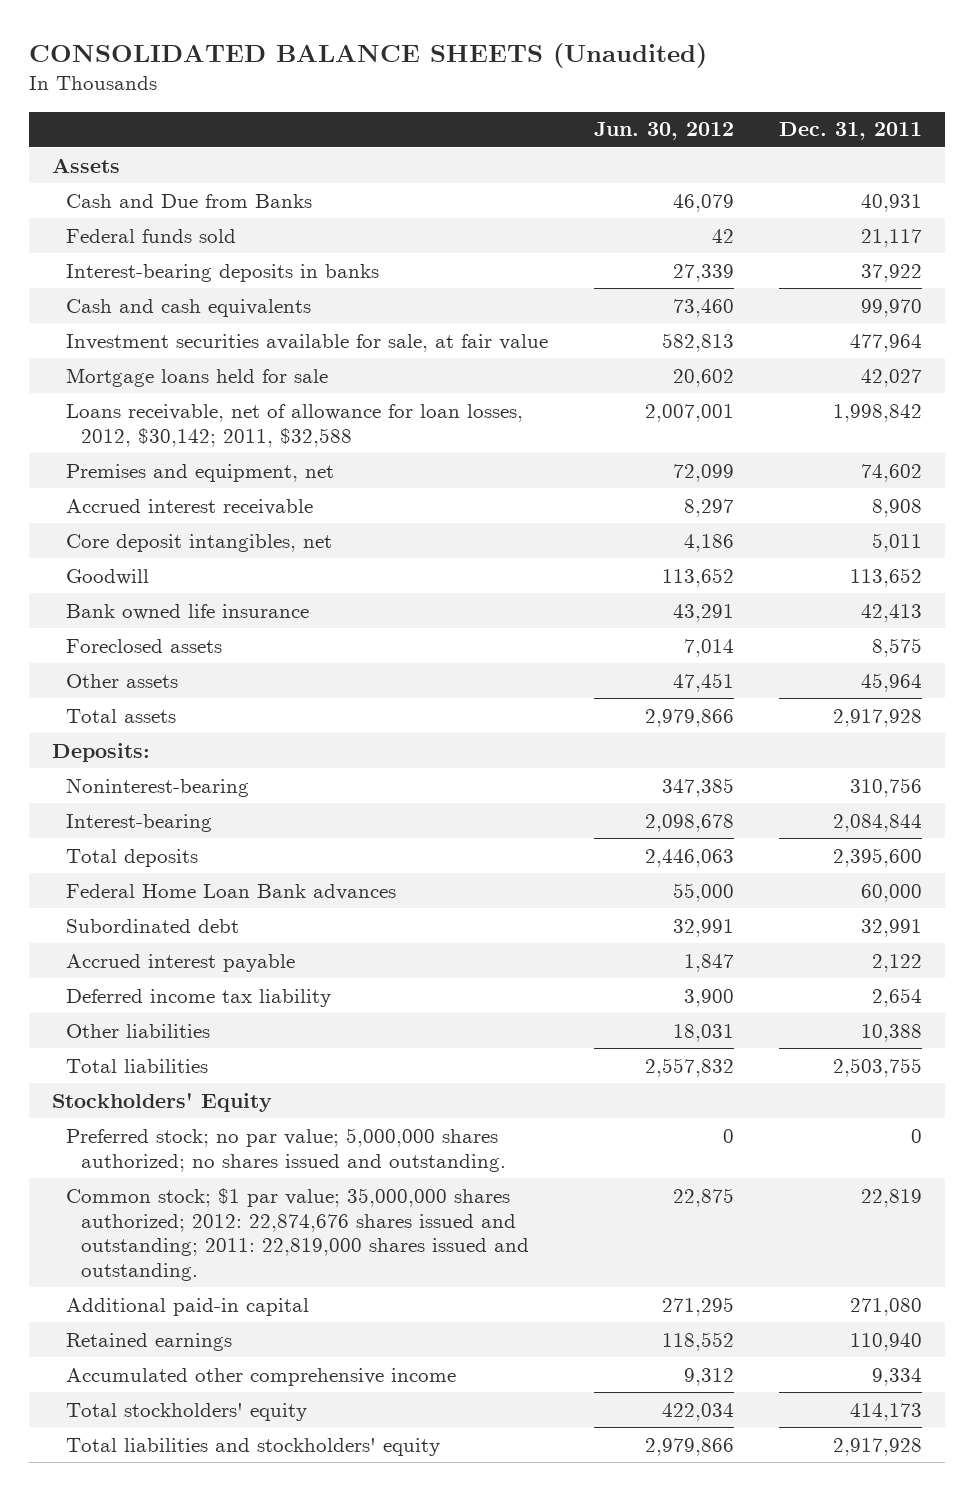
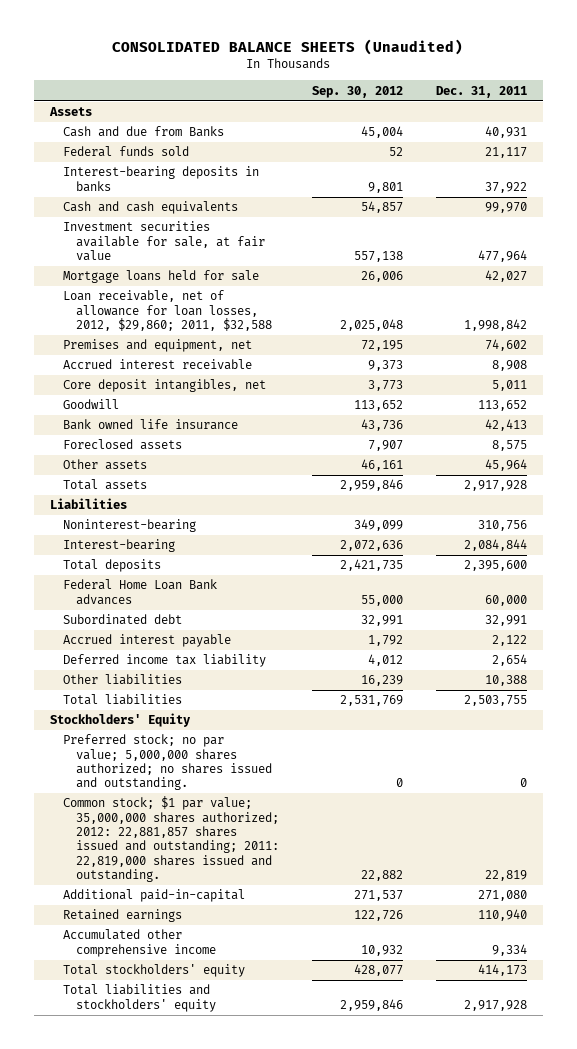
- | Jun. 30, 2012 | Dec. 31, 2011
+ | Sep. 30, 2012 | Dec. 31, 2011
- Cash and Due from Banks | 46,079 | 40,931
+ Cash and due from Banks | 45,004 | 40,931
- Loans receivable, net of allowance for loan losses, 2012, $30,142; 2011, $32,588 | 2,007,001 | 1,998,842
+ Loan receivable, net of allowance for loan losses, 2012, $29,860; 2011, $32,588 | 2,025,048 | 1,998,842
- Deposits:
+ Liabilities
- Common stock; $1 par value; 35,000,000 shares authorized; 2012: 22,874,676 shares issued and outstanding; 2011: 22,819,000 shares issued and outstanding. | 22,875 | 22,819
- Additional paid-in capital | 271,295 | 271,080
+ Common stock; $1 par value; 35,000,000 shares authorized; 2012: 22,881,857 shares issued and outstanding; 2011: 22,819,000 shares issued and outstanding. | 22,882 | 22,819
+ Additional paid-in-capital | 271,537 | 271,080

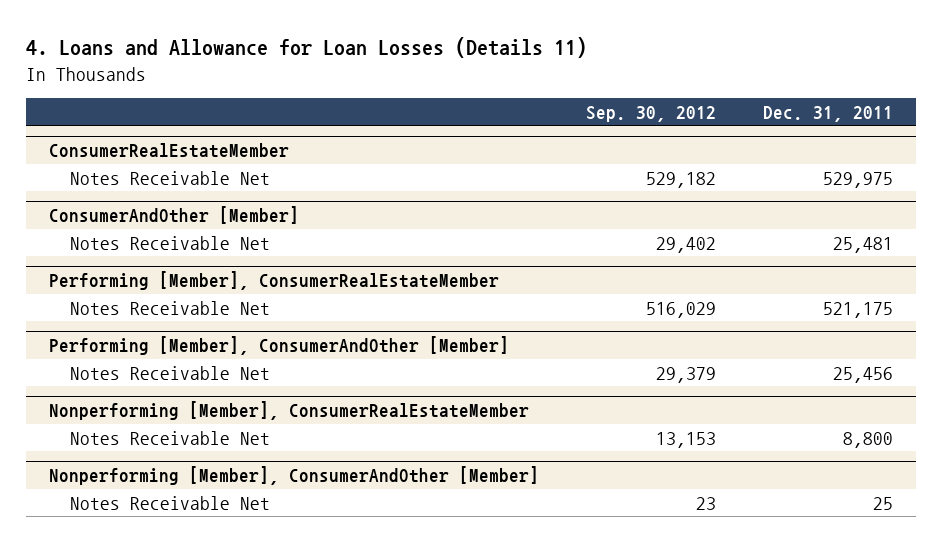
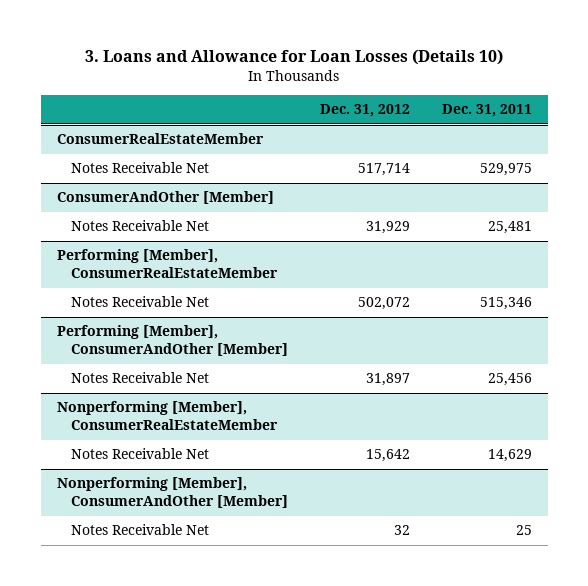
- 4. Loans and Allowance for Loan Losses (Details 11)
+ 3. Loans and Allowance for Loan Losses (Details 10)
- | Sep. 30, 2012 | Dec. 31, 2011
+ | Dec. 31, 2012 | Dec. 31, 2011
@ Performing [Member], ConsumerRealEstateMember
- Notes Receivable Net | 516,029 | 521,175
+ Notes Receivable Net | 502,072 | 515,346
@ Nonperforming [Member], ConsumerRealEstateMember
- Notes Receivable Net | 13,153 | 8,800
+ Notes Receivable Net | 15,642 | 14,629

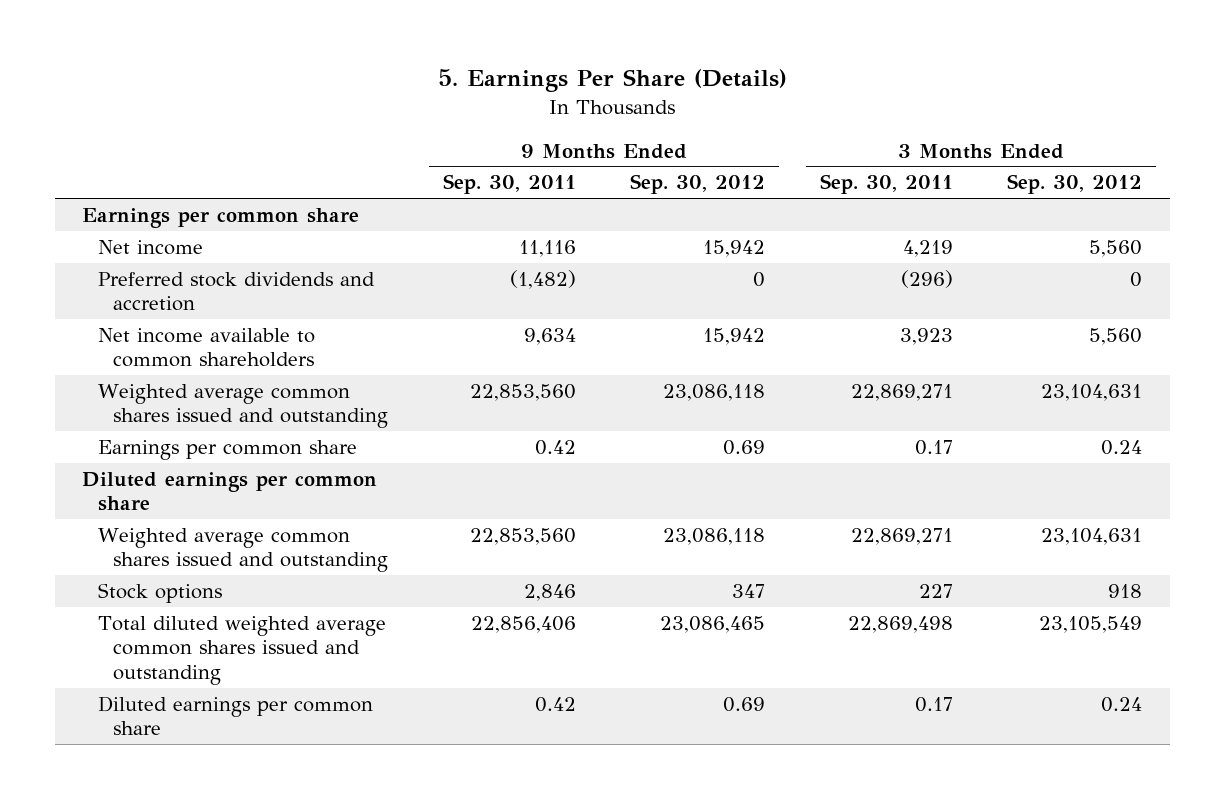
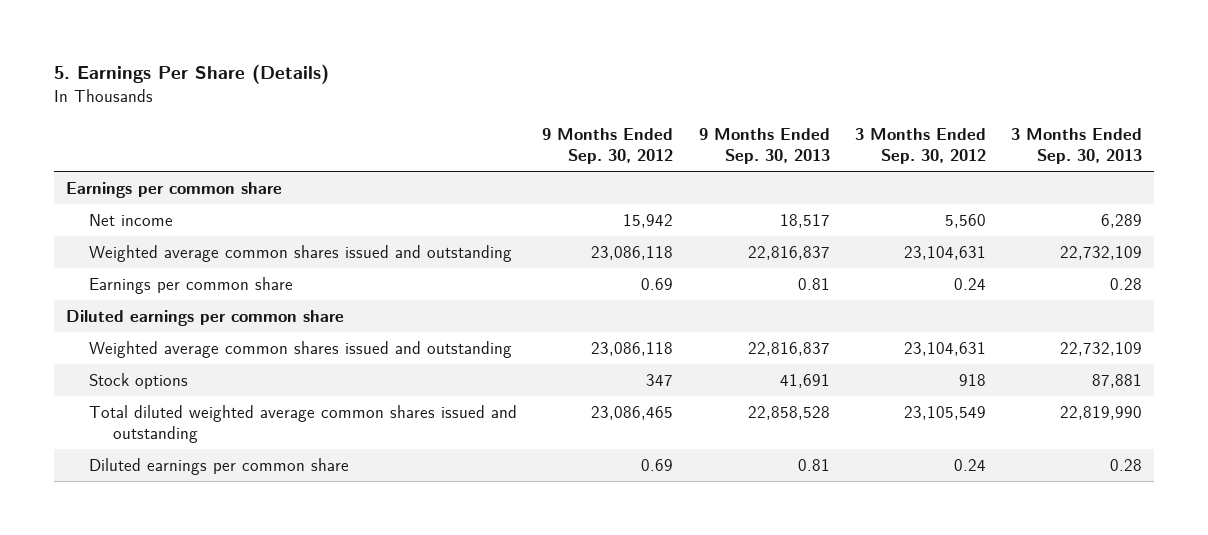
- | 9 Months Ended Sep. 30, 2011 | 9 Months Ended Sep. 30, 2012 | 3 Months Ended Sep. 30, 2011 | 3 Months Ended Sep. 30, 2012
+ | 9 Months Ended Sep. 30, 2012 | 9 Months Ended Sep. 30, 2013 | 3 Months Ended Sep. 30, 2012 | 3 Months Ended Sep. 30, 2013
- Preferred stock dividends and accretion | (1,482) | 0 | (296) | 0
- Net income available to common shareholders | 9,634 | 15,942 | 3,923 | 5,560

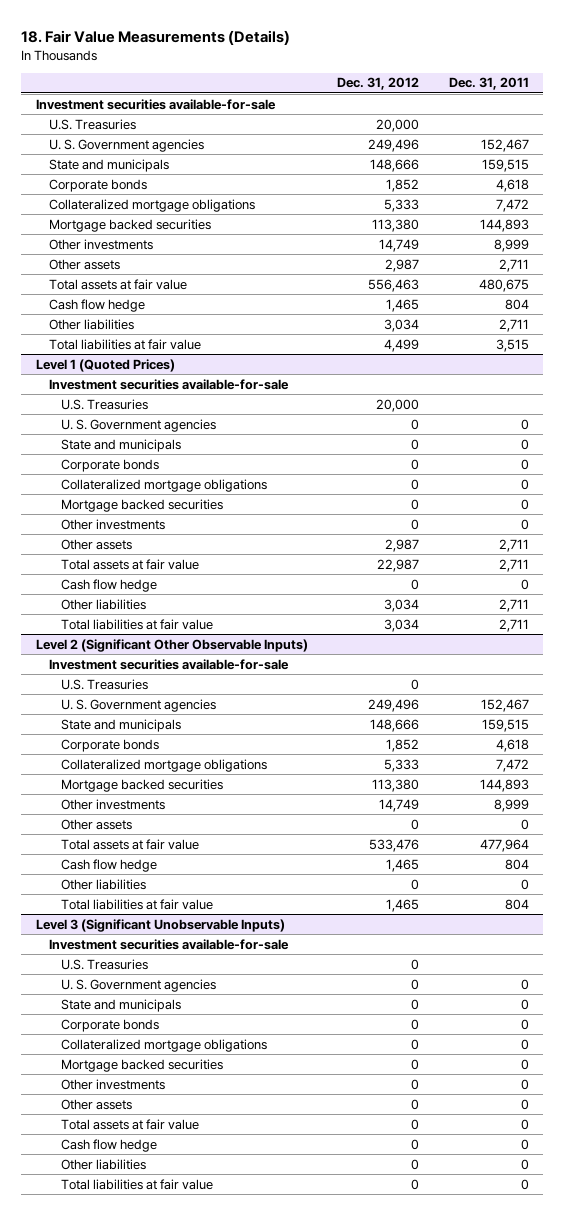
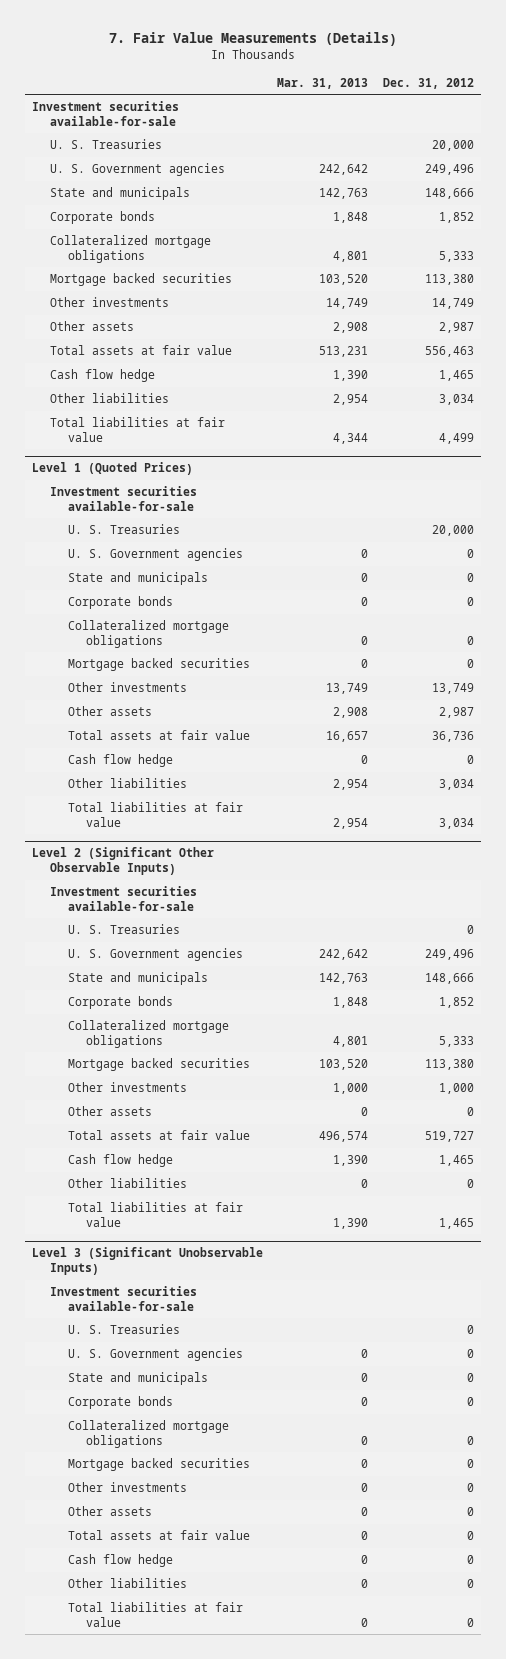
- 18. Fair Value Measurements (Details)
+ 7. Fair Value Measurements (Details)
- | Dec. 31, 2012 | Dec. 31, 2011
+ | Mar. 31, 2013 | Dec. 31, 2012
- U.S. Treasuries | 20,000 |
+ U. S. Treasuries | | 20,000
@ Level 1 (Quoted Prices)
- U.S. Treasuries | 20,000 |
+ U. S. Treasuries | | 20,000
- Other investments | 0 | 0
+ Other investments | 13,749 | 13,749
- Total assets at fair value | 22,987 | 2,711
+ Total assets at fair value | 16,657 | 36,736
@ Level 2 (Significant Other Observable Inputs)
- U.S. Treasuries | 0 |
+ U. S. Treasuries | | 0
- Other investments | 14,749 | 8,999
+ Other investments | 1,000 | 1,000
- Total assets at fair value | 533,476 | 477,964
+ Total assets at fair value | 496,574 | 519,727
@ Level 3 (Significant Unobservable Inputs)
- U.S. Treasuries | 0 |
+ U. S. Treasuries | | 0

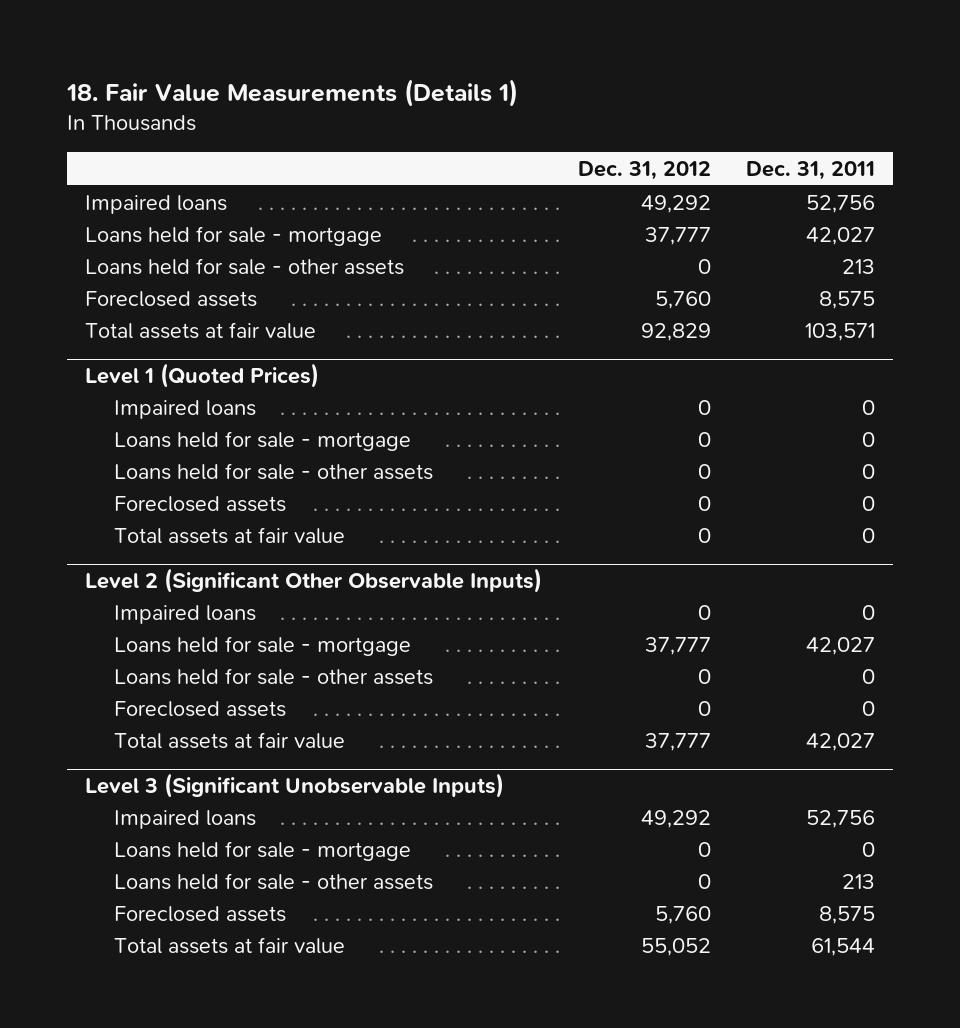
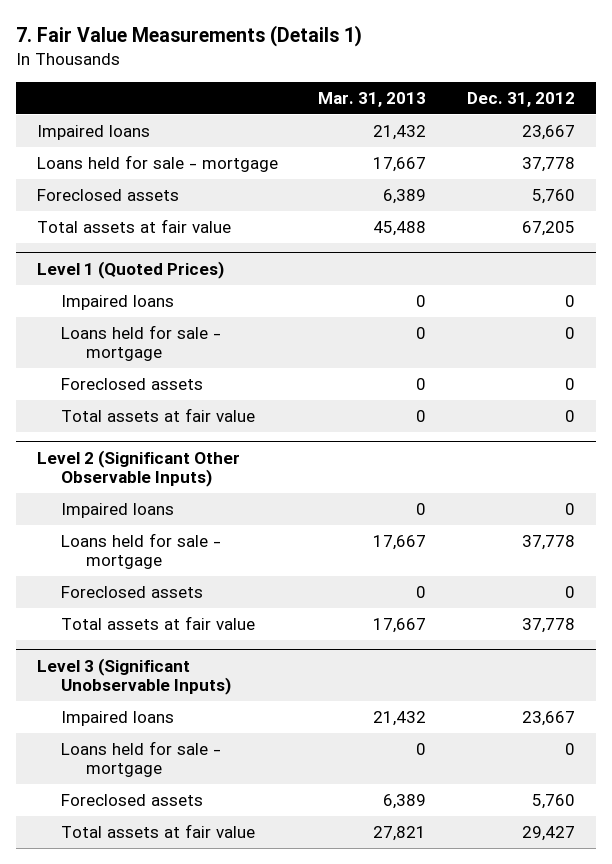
- 18. Fair Value Measurements (Details 1)
+ 7. Fair Value Measurements (Details 1)
- | Dec. 31, 2012 | Dec. 31, 2011
+ | Mar. 31, 2013 | Dec. 31, 2012
- Impaired loans | 49,292 | 52,756
- Loans held for sale - mortgage | 37,777 | 42,027
- Loans held for sale - other assets | 0 | 213
+ Impaired loans | 21,432 | 23,667
+ Loans held for sale - mortgage | 17,667 | 37,778
- Total assets at fair value | 92,829 | 103,571
+ Total assets at fair value | 45,488 | 67,205
@ Level 1 (Quoted Prices)
- Loans held for sale - other assets | 0 | 0
@ Level 2 (Significant Other Observable Inputs)
- Loans held for sale - mortgage | 37,777 | 42,027
- Loans held for sale - other assets | 0 | 0
+ Loans held for sale - mortgage | 17,667 | 37,778
- Total assets at fair value | 37,777 | 42,027
+ Total assets at fair value | 17,667 | 37,778
@ Level 3 (Significant Unobservable Inputs)
- Impaired loans | 49,292 | 52,756
+ Impaired loans | 21,432 | 23,667
- Loans held for sale - other assets | 0 | 213
- Total assets at fair value | 55,052 | 61,544
+ Total assets at fair value | 27,821 | 29,427

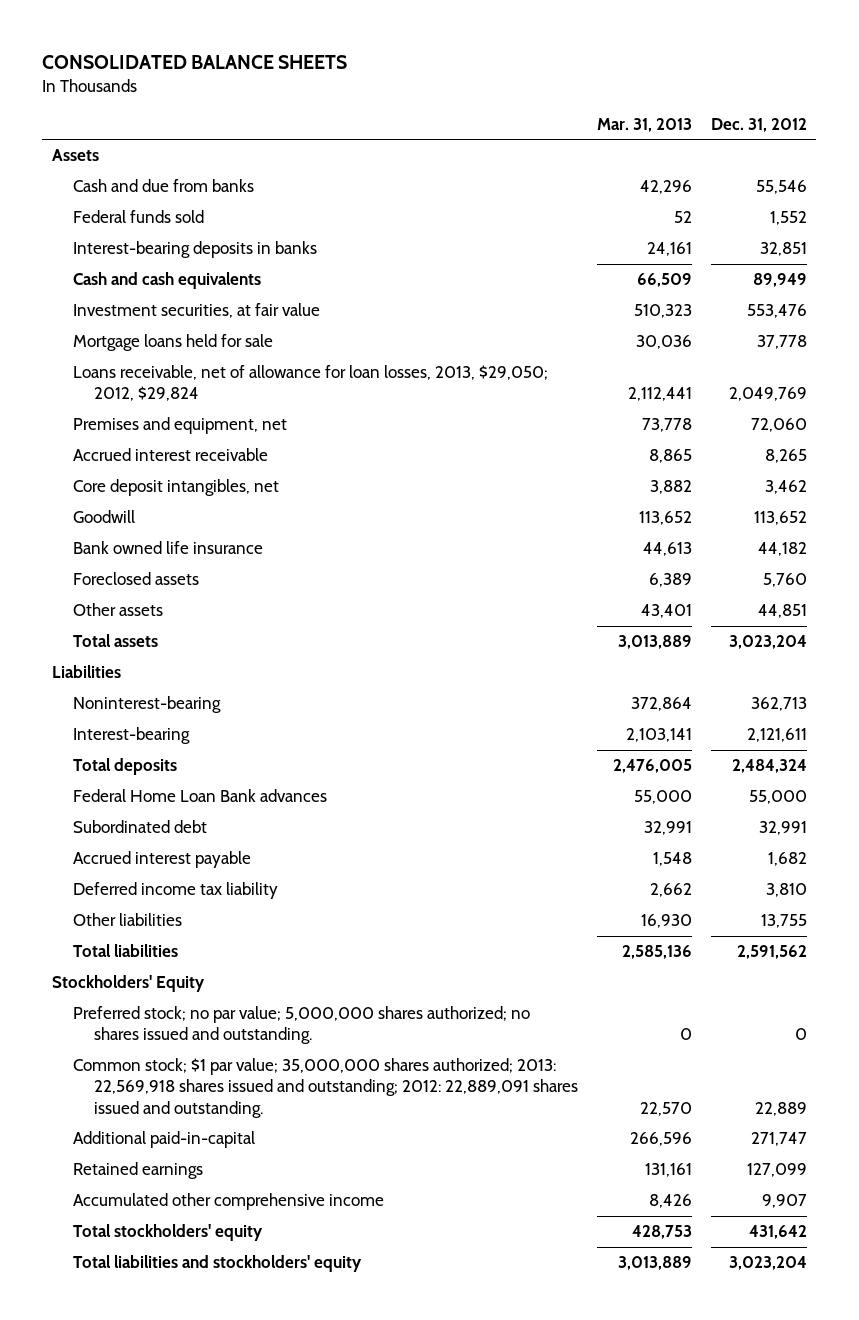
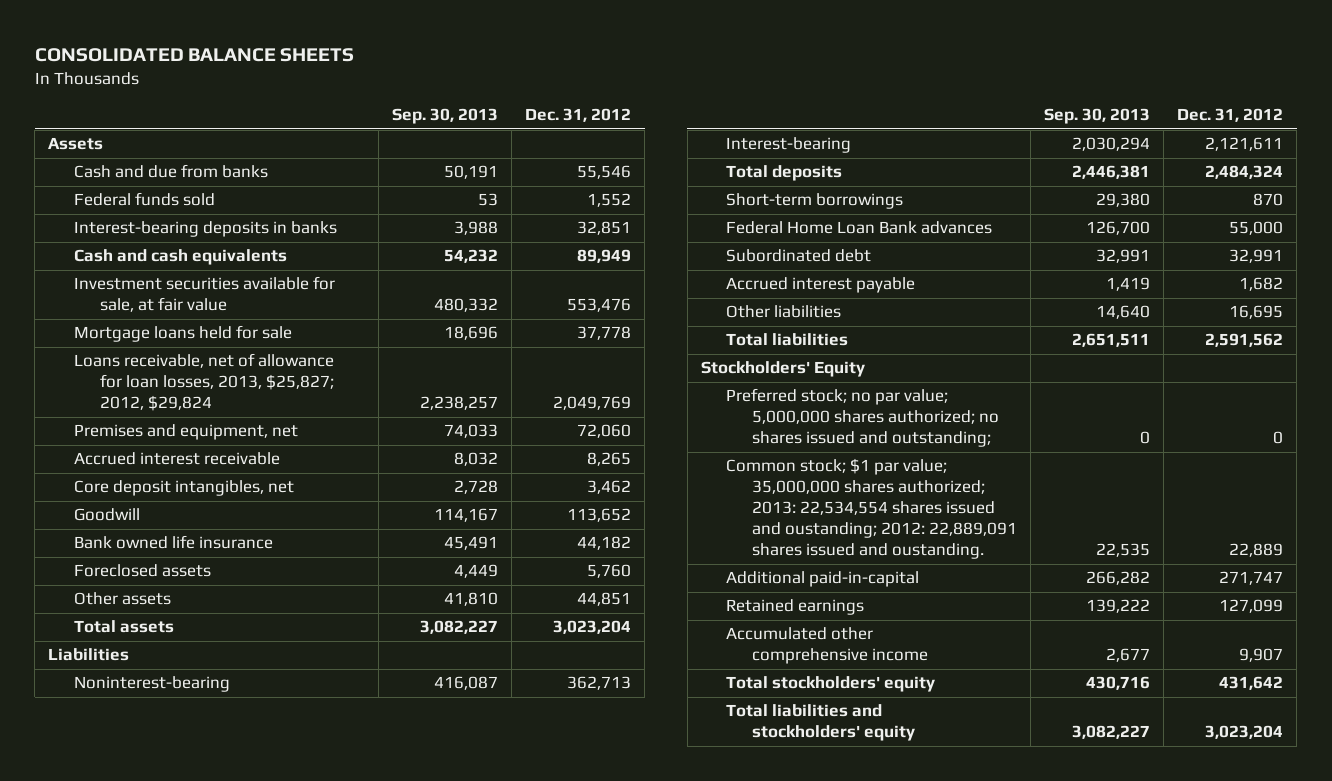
- | Mar. 31, 2013 | Dec. 31, 2012
+ | Sep. 30, 2013 | Dec. 31, 2012
- Investment securities, at fair value | 510,323 | 553,476
+ Investment securities available for sale, at fair value | 480,332 | 553,476
- Loans receivable, net of allowance for loan losses, 2013, $29,050; 2012, $29,824 | 2,112,441 | 2,049,769
+ Loans receivable, net of allowance for loan losses, 2013, $25,827; 2012, $29,824 | 2,238,257 | 2,049,769
+ Short-term borrowings | 29,380 | 870
- Deferred income tax liability | 2,662 | 3,810
- Other liabilities | 16,930 | 13,755
+ Other liabilities | 14,640 | 16,695
- Preferred stock; no par value; 5,000,000 shares authorized; no shares issued and outstanding. | 0 | 0
- Common stock; $1 par value; 35,000,000 shares authorized; 2013: 22,569,918 shares issued and outstanding; 2012: 22,889,091 shares issued and outstanding. | 22,570 | 22,889
+ Preferred stock; no par value; 5,000,000 shares authorized; no shares issued and outstanding; | 0 | 0
+ Common stock; $1 par value; 35,000,000 shares authorized; 2013: 22,534,554 shares issued and oustanding; 2012: 22,889,091 shares issued and oustanding. | 22,535 | 22,889

